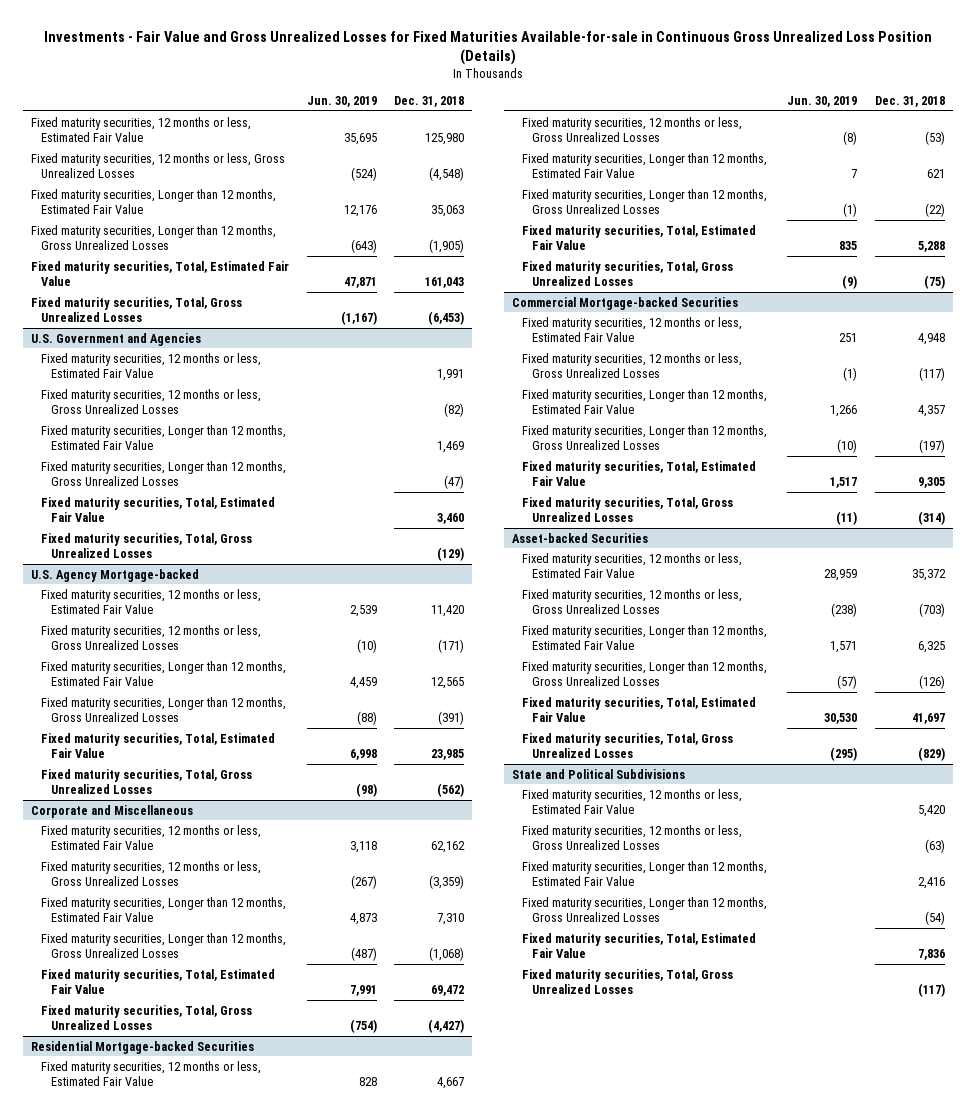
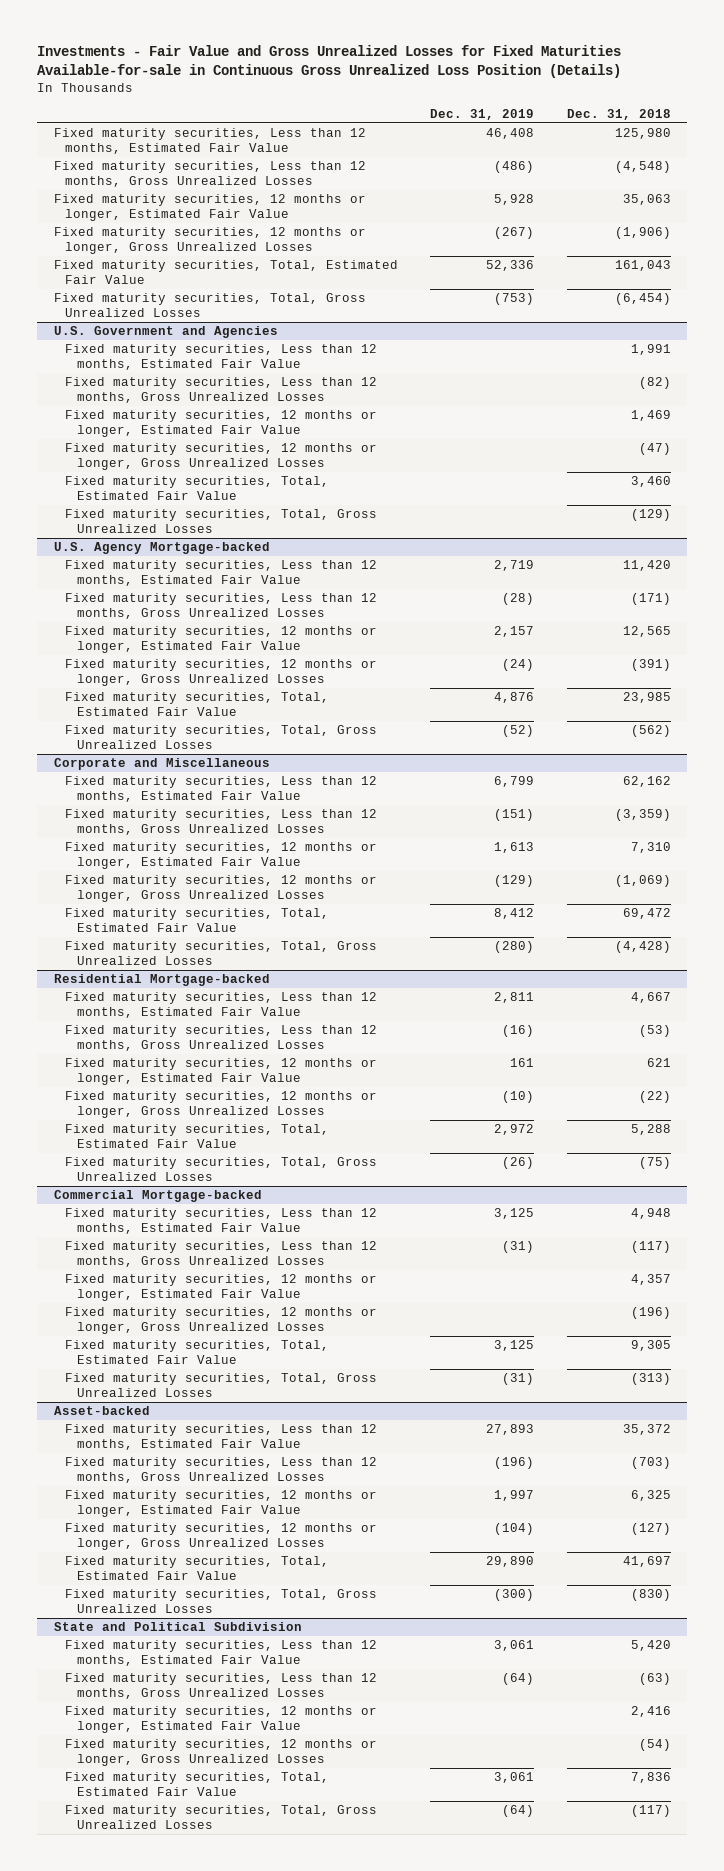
- | Jun. 30, 2019 | Dec. 31, 2018
+ | Dec. 31, 2019 | Dec. 31, 2018
- Fixed maturity securities, 12 months or less, Estimated Fair Value | 35,695 | 125,980
- Fixed maturity securities, 12 months or less, Gross Unrealized Losses | (524) | (4,548)
- Fixed maturity securities, Longer than 12 months, Estimated Fair Value | 12,176 | 35,063
- Fixed maturity securities, Longer than 12 months, Gross Unrealized Losses | (643) | (1,905)
+ Fixed maturity securities, Less than 12 months, Estimated Fair Value | 46,408 | 125,980
+ Fixed maturity securities, Less than 12 months, Gross Unrealized Losses | (486) | (4,548)
+ Fixed maturity securities, 12 months or longer, Estimated Fair Value | 5,928 | 35,063
+ Fixed maturity securities, 12 months or longer, Gross Unrealized Losses | (267) | (1,906)
- Fixed maturity securities, Total, Gross Unrealized Losses | (1,167) | (6,453)
+ Fixed maturity securities, Total, Gross Unrealized Losses | (753) | (6,454)
@ U.S. Government and Agencies
- Fixed maturity securities, 12 months or less, Estimated Fair Value | | 1,991
- Fixed maturity securities, 12 months or less, Gross Unrealized Losses | | (82)
- Fixed maturity securities, Longer than 12 months, Estimated Fair Value | | 1,469
- Fixed maturity securities, Longer than 12 months, Gross Unrealized Losses | | (47)
+ Fixed maturity securities, Less than 12 months, Estimated Fair Value | | 1,991
+ Fixed maturity securities, Less than 12 months, Gross Unrealized Losses | | (82)
+ Fixed maturity securities, 12 months or longer, Estimated Fair Value | | 1,469
+ Fixed maturity securities, 12 months or longer, Gross Unrealized Losses | | (47)
@ U.S. Agency Mortgage-backed
- Fixed maturity securities, 12 months or less, Estimated Fair Value | 2,539 | 11,420
- Fixed maturity securities, 12 months or less, Gross Unrealized Losses | (10) | (171)
- Fixed maturity securities, Longer than 12 months, Estimated Fair Value | 4,459 | 12,565
- Fixed maturity securities, Longer than 12 months, Gross Unrealized Losses | (88) | (391)
+ Fixed maturity securities, Less than 12 months, Estimated Fair Value | 2,719 | 11,420
+ Fixed maturity securities, Less than 12 months, Gross Unrealized Losses | (28) | (171)
+ Fixed maturity securities, 12 months or longer, Estimated Fair Value | 2,157 | 12,565
+ Fixed maturity securities, 12 months or longer, Gross Unrealized Losses | (24) | (391)
@ Corporate and Miscellaneous
- Fixed maturity securities, 12 months or less, Estimated Fair Value | 3,118 | 62,162
- Fixed maturity securities, 12 months or less, Gross Unrealized Losses | (267) | (3,359)
- Fixed maturity securities, Longer than 12 months, Estimated Fair Value | 4,873 | 7,310
- Fixed maturity securities, Longer than 12 months, Gross Unrealized Losses | (487) | (1,068)
+ Fixed maturity securities, Less than 12 months, Estimated Fair Value | 6,799 | 62,162
+ Fixed maturity securities, Less than 12 months, Gross Unrealized Losses | (151) | (3,359)
+ Fixed maturity securities, 12 months or longer, Estimated Fair Value | 1,613 | 7,310
+ Fixed maturity securities, 12 months or longer, Gross Unrealized Losses | (129) | (1,069)
- Fixed maturity securities, Total, Gross Unrealized Losses | (754) | (4,427)
- Residential Mortgage-backed Securities
- Fixed maturity securities, 12 months or less, Estimated Fair Value | 828 | 4,667
- Fixed maturity securities, 12 months or less, Gross Unrealized Losses | (8) | (53)
- Fixed maturity securities, Longer than 12 months, Estimated Fair Value | 7 | 621
- Fixed maturity securities, Longer than 12 months, Gross Unrealized Losses | (1) | (22)
@ Corporate and Miscellaneous
+ Fixed maturity securities, Total, Gross Unrealized Losses | (280) | (4,428)
+ Residential Mortgage-backed
+ Fixed maturity securities, Less than 12 months, Estimated Fair Value | 2,811 | 4,667
+ Fixed maturity securities, Less than 12 months, Gross Unrealized Losses | (16) | (53)
+ Fixed maturity securities, 12 months or longer, Estimated Fair Value | 161 | 621
+ Fixed maturity securities, 12 months or longer, Gross Unrealized Losses | (10) | (22)
- Commercial Mortgage-backed Securities
- Fixed maturity securities, 12 months or less, Estimated Fair Value | 251 | 4,948
- Fixed maturity securities, 12 months or less, Gross Unrealized Losses | (1) | (117)
- Fixed maturity securities, Longer than 12 months, Estimated Fair Value | 1,266 | 4,357
- Fixed maturity securities, Longer than 12 months, Gross Unrealized Losses | (10) | (197)
+ Commercial Mortgage-backed
+ Fixed maturity securities, Less than 12 months, Estimated Fair Value | 3,125 | 4,948
+ Fixed maturity securities, Less than 12 months, Gross Unrealized Losses | (31) | (117)
+ Fixed maturity securities, 12 months or longer, Estimated Fair Value | | 4,357
+ Fixed maturity securities, 12 months or longer, Gross Unrealized Losses | | (196)
- Fixed maturity securities, Total, Gross Unrealized Losses | (11) | (314)
- Asset-backed Securities
- Fixed maturity securities, 12 months or less, Estimated Fair Value | 28,959 | 35,372
- Fixed maturity securities, 12 months or less, Gross Unrealized Losses | (238) | (703)
- Fixed maturity securities, Longer than 12 months, Estimated Fair Value | 1,571 | 6,325
- Fixed maturity securities, Longer than 12 months, Gross Unrealized Losses | (57) | (126)
+ Fixed maturity securities, Total, Gross Unrealized Losses | (31) | (313)
+ Asset-backed
+ Fixed maturity securities, Less than 12 months, Estimated Fair Value | 27,893 | 35,372
+ Fixed maturity securities, Less than 12 months, Gross Unrealized Losses | (196) | (703)
+ Fixed maturity securities, 12 months or longer, Estimated Fair Value | 1,997 | 6,325
+ Fixed maturity securities, 12 months or longer, Gross Unrealized Losses | (104) | (127)
- Fixed maturity securities, Total, Gross Unrealized Losses | (295) | (829)
- State and Political Subdivisions
- Fixed maturity securities, 12 months or less, Estimated Fair Value | | 5,420
- Fixed maturity securities, 12 months or less, Gross Unrealized Losses | | (63)
- Fixed maturity securities, Longer than 12 months, Estimated Fair Value | | 2,416
- Fixed maturity securities, Longer than 12 months, Gross Unrealized Losses | | (54)
+ Fixed maturity securities, Total, Gross Unrealized Losses | (300) | (830)
+ State and Political Subdivision
+ Fixed maturity securities, Less than 12 months, Estimated Fair Value | 3,061 | 5,420
+ Fixed maturity securities, Less than 12 months, Gross Unrealized Losses | (64) | (63)
+ Fixed maturity securities, 12 months or longer, Estimated Fair Value | | 2,416
+ Fixed maturity securities, 12 months or longer, Gross Unrealized Losses | | (54)

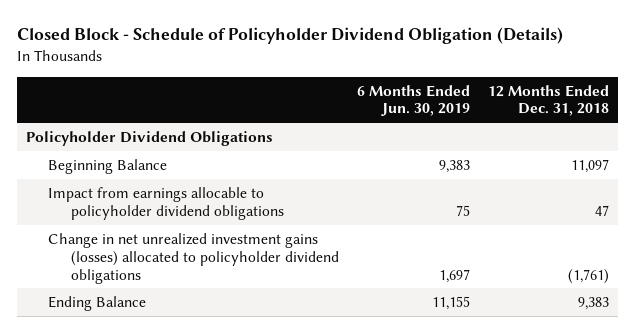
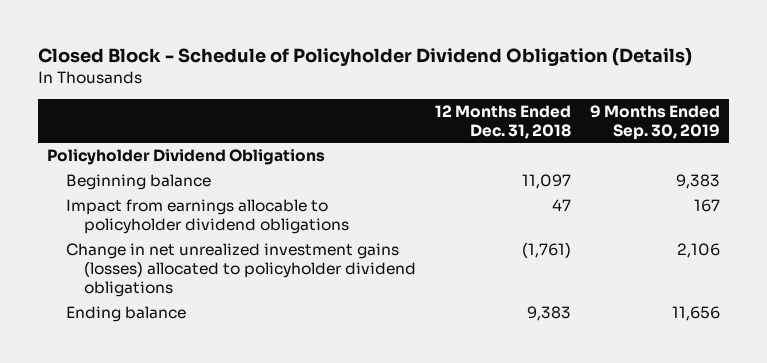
- | 6 Months Ended Jun. 30, 2019 | 12 Months Ended Dec. 31, 2018
+ | 12 Months Ended Dec. 31, 2018 | 9 Months Ended Sep. 30, 2019
- Beginning Balance | 9,383 | 11,097
+ Beginning balance | 11,097 | 9,383
- Ending Balance | 11,155 | 9,383
+ Ending balance | 9,383 | 11,656

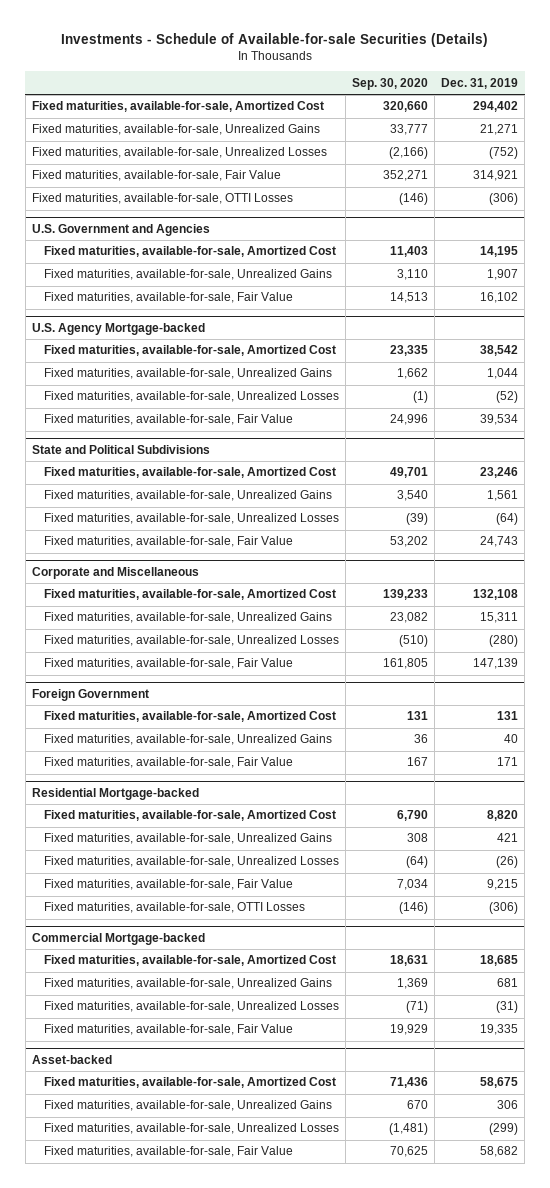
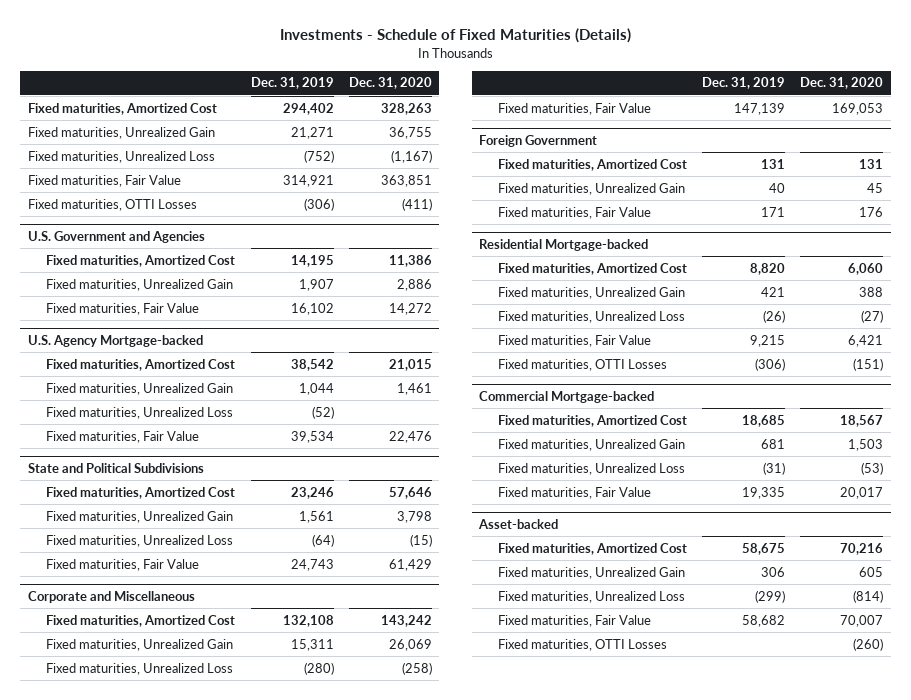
- Investments - Schedule of Available-for-sale Securities (Details)
+ Investments - Schedule of Fixed Maturities (Details)
- | Sep. 30, 2020 | Dec. 31, 2019
+ | Dec. 31, 2019 | Dec. 31, 2020
- Fixed maturities, available-for-sale, Amortized Cost | 320,660 | 294,402
- Fixed maturities, available-for-sale, Unrealized Gains | 33,777 | 21,271
- Fixed maturities, available-for-sale, Unrealized Losses | (2,166) | (752)
- Fixed maturities, available-for-sale, Fair Value | 352,271 | 314,921
- Fixed maturities, available-for-sale, OTTI Losses | (146) | (306)
+ Fixed maturities, Amortized Cost | 294,402 | 328,263
+ Fixed maturities, Unrealized Gain | 21,271 | 36,755
+ Fixed maturities, Unrealized Loss | (752) | (1,167)
+ Fixed maturities, Fair Value | 314,921 | 363,851
+ Fixed maturities, OTTI Losses | (306) | (411)
@ U.S. Government and Agencies
- Fixed maturities, available-for-sale, Amortized Cost | 11,403 | 14,195
- Fixed maturities, available-for-sale, Unrealized Gains | 3,110 | 1,907
- Fixed maturities, available-for-sale, Fair Value | 14,513 | 16,102
+ Fixed maturities, Amortized Cost | 14,195 | 11,386
+ Fixed maturities, Unrealized Gain | 1,907 | 2,886
+ Fixed maturities, Fair Value | 16,102 | 14,272
@ U.S. Agency Mortgage-backed
- Fixed maturities, available-for-sale, Amortized Cost | 23,335 | 38,542
- Fixed maturities, available-for-sale, Unrealized Gains | 1,662 | 1,044
- Fixed maturities, available-for-sale, Unrealized Losses | (1) | (52)
- Fixed maturities, available-for-sale, Fair Value | 24,996 | 39,534
+ Fixed maturities, Amortized Cost | 38,542 | 21,015
+ Fixed maturities, Unrealized Gain | 1,044 | 1,461
+ Fixed maturities, Unrealized Loss | (52) |
+ Fixed maturities, Fair Value | 39,534 | 22,476
@ State and Political Subdivisions
- Fixed maturities, available-for-sale, Amortized Cost | 49,701 | 23,246
- Fixed maturities, available-for-sale, Unrealized Gains | 3,540 | 1,561
- Fixed maturities, available-for-sale, Unrealized Losses | (39) | (64)
- Fixed maturities, available-for-sale, Fair Value | 53,202 | 24,743
+ Fixed maturities, Amortized Cost | 23,246 | 57,646
+ Fixed maturities, Unrealized Gain | 1,561 | 3,798
+ Fixed maturities, Unrealized Loss | (64) | (15)
+ Fixed maturities, Fair Value | 24,743 | 61,429
@ Corporate and Miscellaneous
- Fixed maturities, available-for-sale, Amortized Cost | 139,233 | 132,108
- Fixed maturities, available-for-sale, Unrealized Gains | 23,082 | 15,311
- Fixed maturities, available-for-sale, Unrealized Losses | (510) | (280)
- Fixed maturities, available-for-sale, Fair Value | 161,805 | 147,139
+ Fixed maturities, Amortized Cost | 132,108 | 143,242
+ Fixed maturities, Unrealized Gain | 15,311 | 26,069
+ Fixed maturities, Unrealized Loss | (280) | (258)
+ Fixed maturities, Fair Value | 147,139 | 169,053
@ Foreign Government
- Fixed maturities, available-for-sale, Amortized Cost | 131 | 131
- Fixed maturities, available-for-sale, Unrealized Gains | 36 | 40
- Fixed maturities, available-for-sale, Fair Value | 167 | 171
+ Fixed maturities, Amortized Cost | 131 | 131
+ Fixed maturities, Unrealized Gain | 40 | 45
+ Fixed maturities, Fair Value | 171 | 176
@ Residential Mortgage-backed
- Fixed maturities, available-for-sale, Amortized Cost | 6,790 | 8,820
- Fixed maturities, available-for-sale, Unrealized Gains | 308 | 421
- Fixed maturities, available-for-sale, Unrealized Losses | (64) | (26)
- Fixed maturities, available-for-sale, Fair Value | 7,034 | 9,215
- Fixed maturities, available-for-sale, OTTI Losses | (146) | (306)
+ Fixed maturities, Amortized Cost | 8,820 | 6,060
+ Fixed maturities, Unrealized Gain | 421 | 388
+ Fixed maturities, Unrealized Loss | (26) | (27)
+ Fixed maturities, Fair Value | 9,215 | 6,421
+ Fixed maturities, OTTI Losses | (306) | (151)
@ Commercial Mortgage-backed
- Fixed maturities, available-for-sale, Amortized Cost | 18,631 | 18,685
- Fixed maturities, available-for-sale, Unrealized Gains | 1,369 | 681
- Fixed maturities, available-for-sale, Unrealized Losses | (71) | (31)
- Fixed maturities, available-for-sale, Fair Value | 19,929 | 19,335
+ Fixed maturities, Amortized Cost | 18,685 | 18,567
+ Fixed maturities, Unrealized Gain | 681 | 1,503
+ Fixed maturities, Unrealized Loss | (31) | (53)
+ Fixed maturities, Fair Value | 19,335 | 20,017
@ Asset-backed
- Fixed maturities, available-for-sale, Amortized Cost | 71,436 | 58,675
- Fixed maturities, available-for-sale, Unrealized Gains | 670 | 306
- Fixed maturities, available-for-sale, Unrealized Losses | (1,481) | (299)
- Fixed maturities, available-for-sale, Fair Value | 70,625 | 58,682
+ Fixed maturities, Amortized Cost | 58,675 | 70,216
+ Fixed maturities, Unrealized Gain | 306 | 605
+ Fixed maturities, Unrealized Loss | (299) | (814)
+ Fixed maturities, Fair Value | 58,682 | 70,007
+ Fixed maturities, OTTI Losses | | (260)

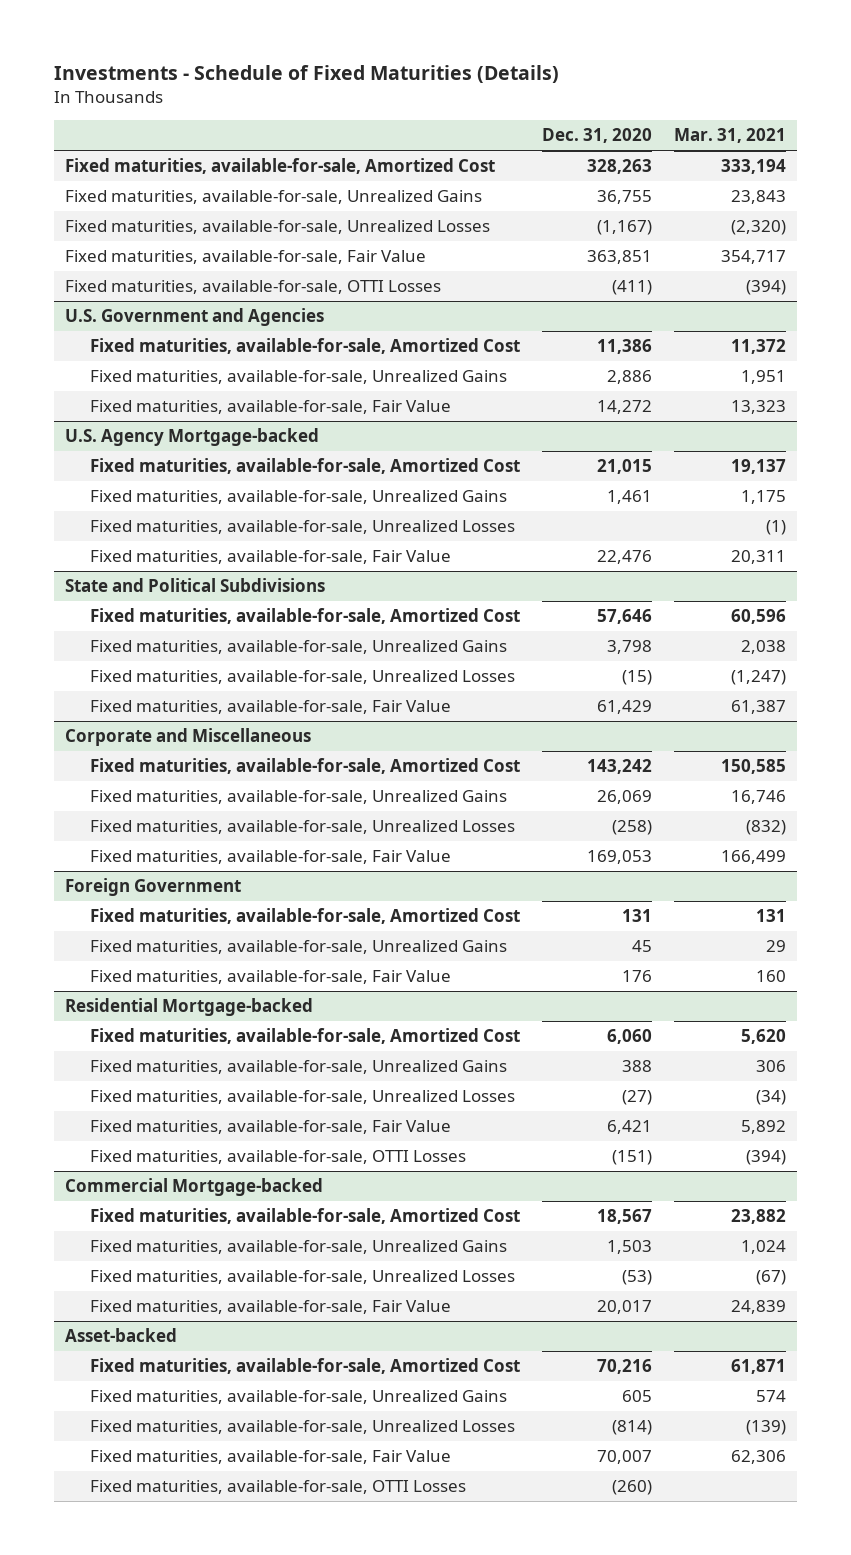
- | Dec. 31, 2019 | Dec. 31, 2020
+ | Dec. 31, 2020 | Mar. 31, 2021
- Fixed maturities, Amortized Cost | 294,402 | 328,263
- Fixed maturities, Unrealized Gain | 21,271 | 36,755
- Fixed maturities, Unrealized Loss | (752) | (1,167)
- Fixed maturities, Fair Value | 314,921 | 363,851
- Fixed maturities, OTTI Losses | (306) | (411)
+ Fixed maturities, available-for-sale, Amortized Cost | 328,263 | 333,194
+ Fixed maturities, available-for-sale, Unrealized Gains | 36,755 | 23,843
+ Fixed maturities, available-for-sale, Unrealized Losses | (1,167) | (2,320)
+ Fixed maturities, available-for-sale, Fair Value | 363,851 | 354,717
+ Fixed maturities, available-for-sale, OTTI Losses | (411) | (394)
@ U.S. Government and Agencies
- Fixed maturities, Amortized Cost | 14,195 | 11,386
- Fixed maturities, Unrealized Gain | 1,907 | 2,886
- Fixed maturities, Fair Value | 16,102 | 14,272
+ Fixed maturities, available-for-sale, Amortized Cost | 11,386 | 11,372
+ Fixed maturities, available-for-sale, Unrealized Gains | 2,886 | 1,951
+ Fixed maturities, available-for-sale, Fair Value | 14,272 | 13,323
@ U.S. Agency Mortgage-backed
- Fixed maturities, Amortized Cost | 38,542 | 21,015
- Fixed maturities, Unrealized Gain | 1,044 | 1,461
- Fixed maturities, Unrealized Loss | (52) |
- Fixed maturities, Fair Value | 39,534 | 22,476
+ Fixed maturities, available-for-sale, Amortized Cost | 21,015 | 19,137
+ Fixed maturities, available-for-sale, Unrealized Gains | 1,461 | 1,175
+ Fixed maturities, available-for-sale, Unrealized Losses | | (1)
+ Fixed maturities, available-for-sale, Fair Value | 22,476 | 20,311
@ State and Political Subdivisions
- Fixed maturities, Amortized Cost | 23,246 | 57,646
- Fixed maturities, Unrealized Gain | 1,561 | 3,798
- Fixed maturities, Unrealized Loss | (64) | (15)
- Fixed maturities, Fair Value | 24,743 | 61,429
+ Fixed maturities, available-for-sale, Amortized Cost | 57,646 | 60,596
+ Fixed maturities, available-for-sale, Unrealized Gains | 3,798 | 2,038
+ Fixed maturities, available-for-sale, Unrealized Losses | (15) | (1,247)
+ Fixed maturities, available-for-sale, Fair Value | 61,429 | 61,387
@ Corporate and Miscellaneous
- Fixed maturities, Amortized Cost | 132,108 | 143,242
- Fixed maturities, Unrealized Gain | 15,311 | 26,069
- Fixed maturities, Unrealized Loss | (280) | (258)
- Fixed maturities, Fair Value | 147,139 | 169,053
+ Fixed maturities, available-for-sale, Amortized Cost | 143,242 | 150,585
+ Fixed maturities, available-for-sale, Unrealized Gains | 26,069 | 16,746
+ Fixed maturities, available-for-sale, Unrealized Losses | (258) | (832)
+ Fixed maturities, available-for-sale, Fair Value | 169,053 | 166,499
@ Foreign Government
- Fixed maturities, Amortized Cost | 131 | 131
- Fixed maturities, Unrealized Gain | 40 | 45
- Fixed maturities, Fair Value | 171 | 176
+ Fixed maturities, available-for-sale, Amortized Cost | 131 | 131
+ Fixed maturities, available-for-sale, Unrealized Gains | 45 | 29
+ Fixed maturities, available-for-sale, Fair Value | 176 | 160
@ Residential Mortgage-backed
- Fixed maturities, Amortized Cost | 8,820 | 6,060
- Fixed maturities, Unrealized Gain | 421 | 388
- Fixed maturities, Unrealized Loss | (26) | (27)
- Fixed maturities, Fair Value | 9,215 | 6,421
- Fixed maturities, OTTI Losses | (306) | (151)
+ Fixed maturities, available-for-sale, Amortized Cost | 6,060 | 5,620
+ Fixed maturities, available-for-sale, Unrealized Gains | 388 | 306
+ Fixed maturities, available-for-sale, Unrealized Losses | (27) | (34)
+ Fixed maturities, available-for-sale, Fair Value | 6,421 | 5,892
+ Fixed maturities, available-for-sale, OTTI Losses | (151) | (394)
@ Commercial Mortgage-backed
- Fixed maturities, Amortized Cost | 18,685 | 18,567
- Fixed maturities, Unrealized Gain | 681 | 1,503
- Fixed maturities, Unrealized Loss | (31) | (53)
- Fixed maturities, Fair Value | 19,335 | 20,017
+ Fixed maturities, available-for-sale, Amortized Cost | 18,567 | 23,882
+ Fixed maturities, available-for-sale, Unrealized Gains | 1,503 | 1,024
+ Fixed maturities, available-for-sale, Unrealized Losses | (53) | (67)
+ Fixed maturities, available-for-sale, Fair Value | 20,017 | 24,839
@ Asset-backed
- Fixed maturities, Amortized Cost | 58,675 | 70,216
- Fixed maturities, Unrealized Gain | 306 | 605
- Fixed maturities, Unrealized Loss | (299) | (814)
- Fixed maturities, Fair Value | 58,682 | 70,007
- Fixed maturities, OTTI Losses | | (260)
+ Fixed maturities, available-for-sale, Amortized Cost | 70,216 | 61,871
+ Fixed maturities, available-for-sale, Unrealized Gains | 605 | 574
+ Fixed maturities, available-for-sale, Unrealized Losses | (814) | (139)
+ Fixed maturities, available-for-sale, Fair Value | 70,007 | 62,306
+ Fixed maturities, available-for-sale, OTTI Losses | (260) |

